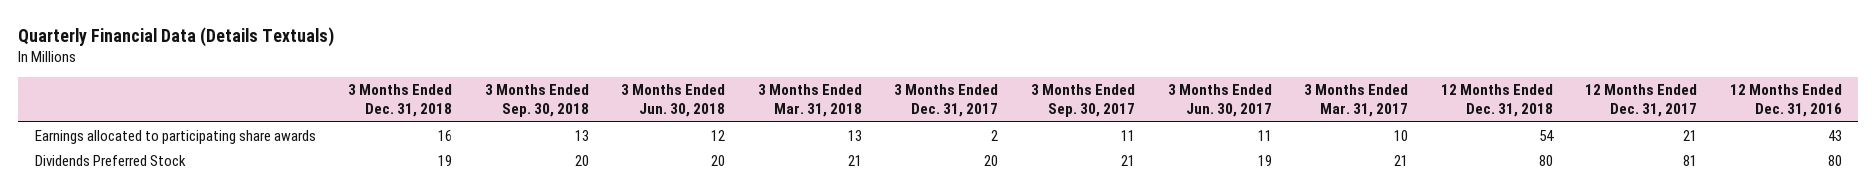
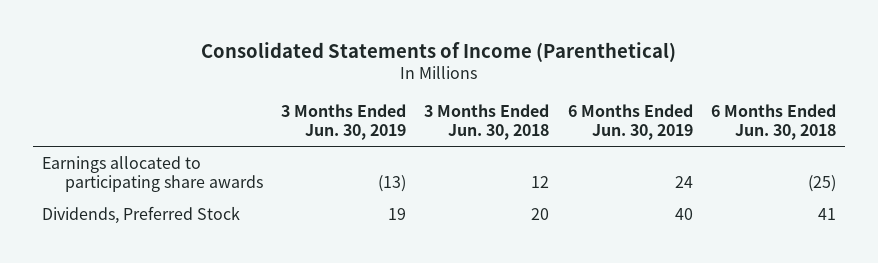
- Quarterly Financial Data (Details Textuals)
+ Consolidated Statements of Income (Parenthetical)
- | 3 Months Ended Dec. 31, 2018 | 3 Months Ended Sep. 30, 2018 | 3 Months Ended Jun. 30, 2018 | 3 Months Ended Mar. 31, 2018 | 3 Months Ended Dec. 31, 2017 | 3 Months Ended Sep. 30, 2017 | 3 Months Ended Jun. 30, 2017 | 3 Months Ended Mar. 31, 2017 | 12 Months Ended Dec. 31, 2018 | 12 Months Ended Dec. 31, 2017 | 12 Months Ended Dec. 31, 2016
+ | 3 Months Ended Jun. 30, 2019 | 3 Months Ended Jun. 30, 2018 | 6 Months Ended Jun. 30, 2019 | 6 Months Ended Jun. 30, 2018
- Dividends Preferred Stock | 19 | 20 | 20 | 21 | 20 | 21 | 19 | 21 | 80 | 81 | 80
+ Dividends, Preferred Stock | 19 | 20 | 40 | 41

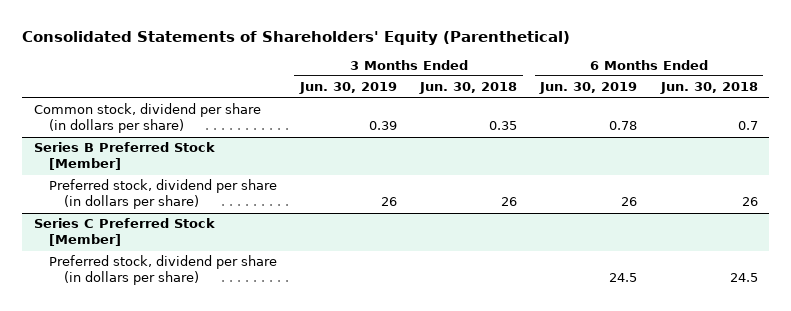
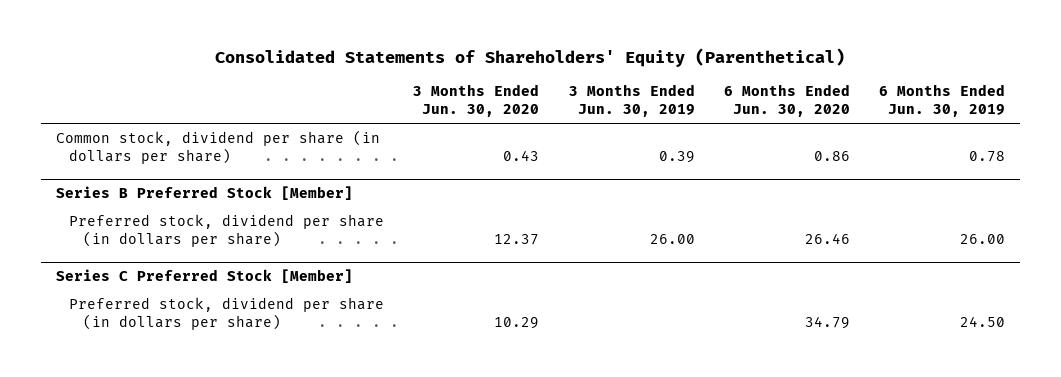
- | 3 Months Ended Jun. 30, 2019 | 3 Months Ended Jun. 30, 2018 | 6 Months Ended Jun. 30, 2019 | 6 Months Ended Jun. 30, 2018
+ | 3 Months Ended Jun. 30, 2020 | 3 Months Ended Jun. 30, 2019 | 6 Months Ended Jun. 30, 2020 | 6 Months Ended Jun. 30, 2019
@ Series B Preferred Stock [Member]
- Preferred stock, dividend per share (in dollars per share) | 26 | 26 | 26 | 26
+ Preferred stock, dividend per share (in dollars per share) | 12.37 | 26.00 | 26.46 | 26.00
@ Series C Preferred Stock [Member]
- Preferred stock, dividend per share (in dollars per share) | | | 24.5 | 24.5
+ Preferred stock, dividend per share (in dollars per share) | 10.29 | | 34.79 | 24.50

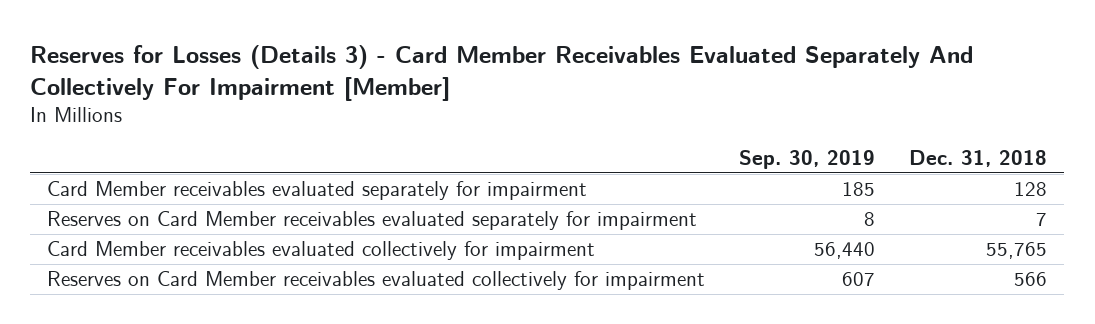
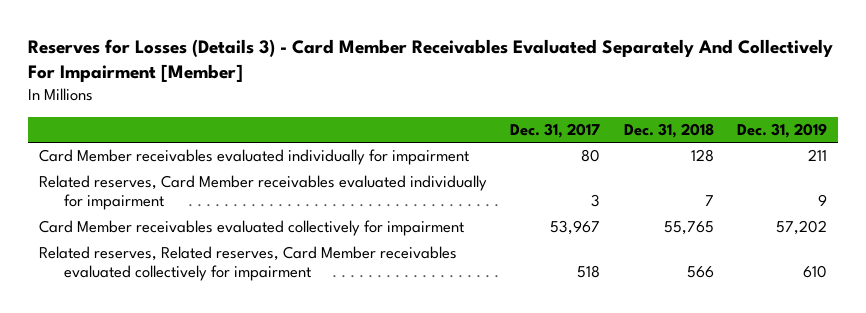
- | Sep. 30, 2019 | Dec. 31, 2018
+ | Dec. 31, 2017 | Dec. 31, 2018 | Dec. 31, 2019
- Card Member receivables evaluated separately for impairment | 185 | 128
- Reserves on Card Member receivables evaluated separately for impairment | 8 | 7
+ Card Member receivables evaluated individually for impairment | 80 | 128 | 211
+ Related reserves, Card Member receivables evaluated individually for impairment | 3 | 7 | 9
- Reserves on Card Member receivables evaluated collectively for impairment | 607 | 566
+ Related reserves, Related reserves, Card Member receivables evaluated collectively for impairment | 518 | 566 | 610

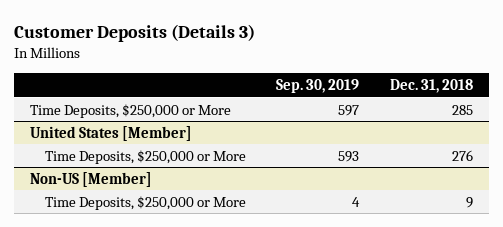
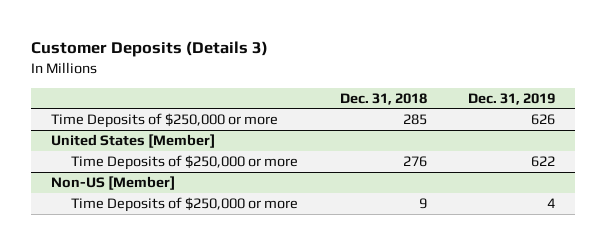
- | Sep. 30, 2019 | Dec. 31, 2018
+ | Dec. 31, 2018 | Dec. 31, 2019
- Time Deposits, $250,000 or More | 597 | 285
+ Time Deposits of $250,000 or more | 285 | 626
@ United States [Member]
- Time Deposits, $250,000 or More | 593 | 276
+ Time Deposits of $250,000 or more | 276 | 622
@ Non-US [Member]
- Time Deposits, $250,000 or More | 4 | 9
+ Time Deposits of $250,000 or more | 9 | 4

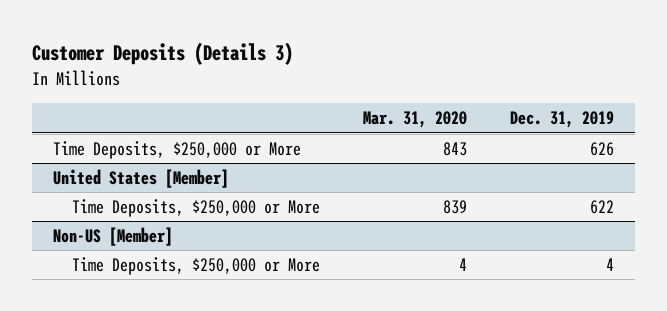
- | Dec. 31, 2018 | Dec. 31, 2019
+ | Mar. 31, 2020 | Dec. 31, 2019
- Time Deposits of $250,000 or more | 285 | 626
+ Time Deposits, $250,000 or More | 843 | 626
@ United States [Member]
- Time Deposits of $250,000 or more | 276 | 622
+ Time Deposits, $250,000 or More | 839 | 622
@ Non-US [Member]
- Time Deposits of $250,000 or more | 9 | 4
+ Time Deposits, $250,000 or More | 4 | 4

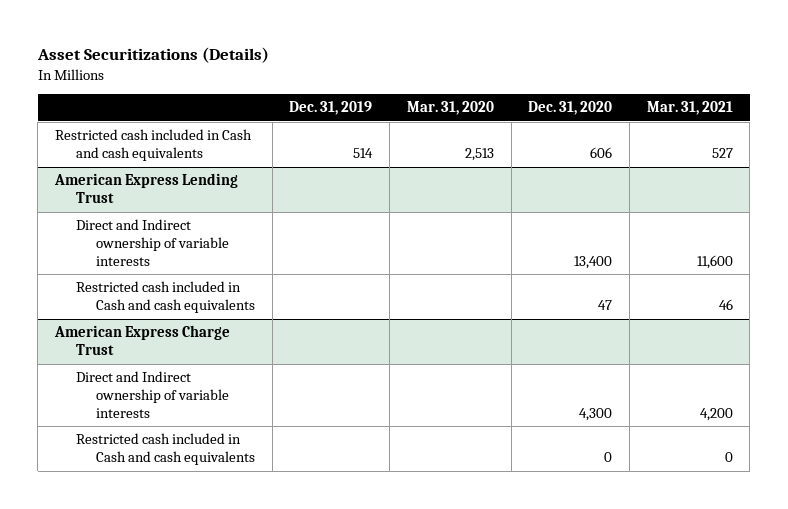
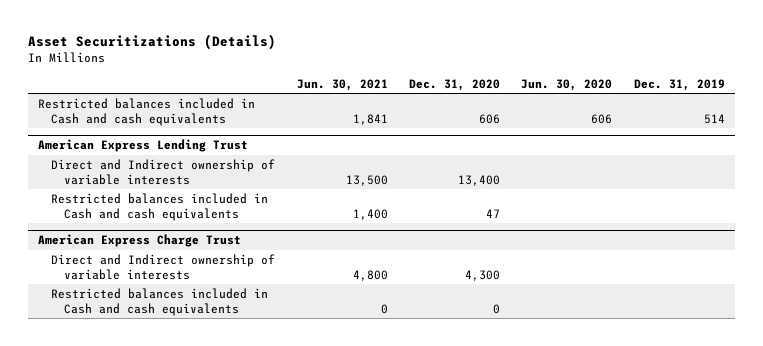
- | Dec. 31, 2019 | Mar. 31, 2020 | Dec. 31, 2020 | Mar. 31, 2021
+ | Jun. 30, 2021 | Dec. 31, 2020 | Jun. 30, 2020 | Dec. 31, 2019
- Restricted cash included in Cash and cash equivalents | 514 | 2,513 | 606 | 527
+ Restricted balances included in Cash and cash equivalents | 1,841 | 606 | 606 | 514
@ American Express Lending Trust
- Restricted cash included in Cash and cash equivalents | | | 47 | 46
+ Restricted balances included in Cash and cash equivalents | 1,400 | 47 | |
@ American Express Charge Trust
- Restricted cash included in Cash and cash equivalents | | | 0 | 0
+ Restricted balances included in Cash and cash equivalents | 0 | 0 | |

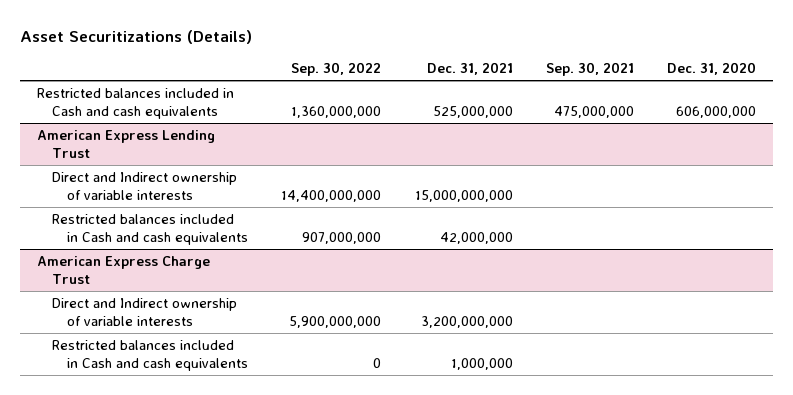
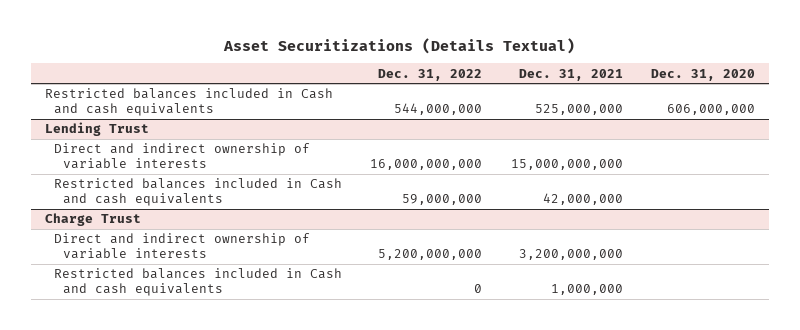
- Asset Securitizations (Details)
+ Asset Securitizations (Details Textual)
- | Sep. 30, 2022 | Dec. 31, 2021 | Sep. 30, 2021 | Dec. 31, 2020
+ | Dec. 31, 2022 | Dec. 31, 2021 | Dec. 31, 2020
- American Express Lending Trust
- Direct and Indirect ownership of variable interests | 14,400,000,000 | 15,000,000,000 | |
+ Lending Trust
+ Direct and indirect ownership of variable interests | 16,000,000,000 | 15,000,000,000 |
- American Express Charge Trust
- Direct and Indirect ownership of variable interests | 5,900,000,000 | 3,200,000,000 | |
+ Charge Trust
+ Direct and indirect ownership of variable interests | 5,200,000,000 | 3,200,000,000 |

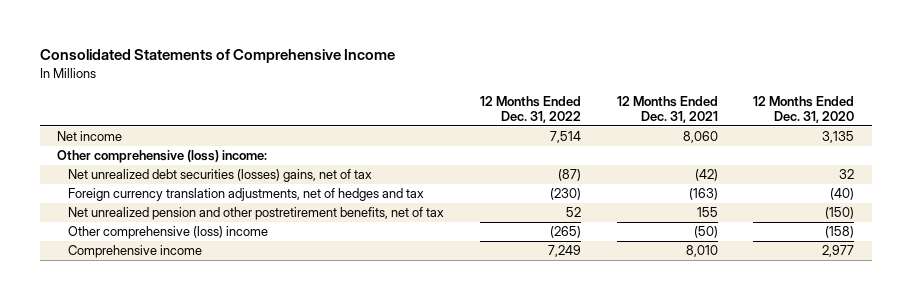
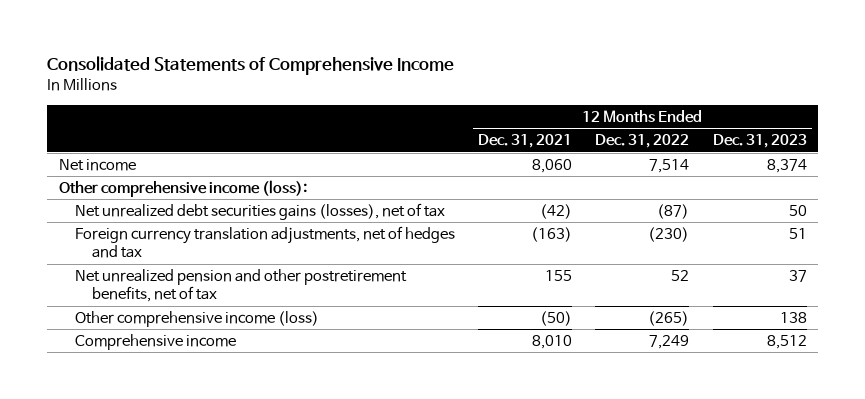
- | 12 Months Ended Dec. 31, 2022 | 12 Months Ended Dec. 31, 2021 | 12 Months Ended Dec. 31, 2020
+ | 12 Months Ended Dec. 31, 2021 | 12 Months Ended Dec. 31, 2022 | 12 Months Ended Dec. 31, 2023
- Other comprehensive (loss) income:
- Net unrealized debt securities (losses) gains, net of tax | (87) | (42) | 32
+ Other comprehensive income (loss):
+ Net unrealized debt securities gains (losses), net of tax | (42) | (87) | 50
- Other comprehensive (loss) income | (265) | (50) | (158)
+ Other comprehensive income (loss) | (50) | (265) | 138

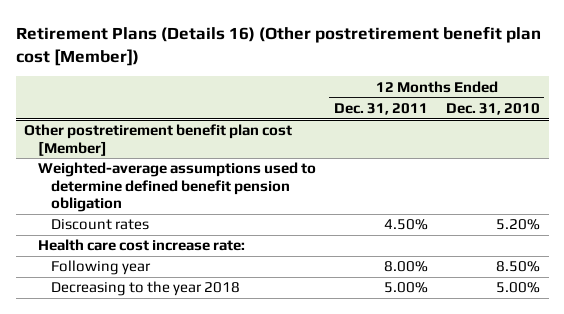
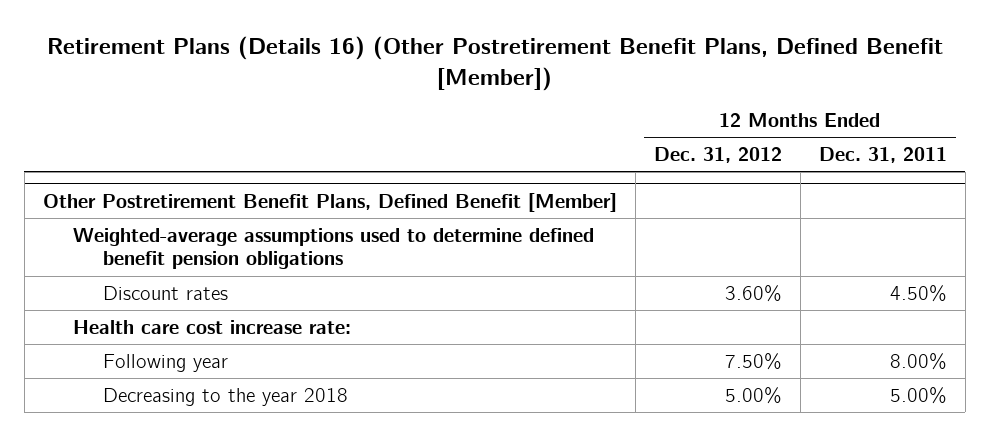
- Retirement Plans (Details 16) (Other postretirement benefit plan cost [Member])
+ Retirement Plans (Details 16) (Other Postretirement Benefit Plans, Defined Benefit [Member])
- | 12 Months Ended Dec. 31, 2011 | 12 Months Ended Dec. 31, 2010
+ | 12 Months Ended Dec. 31, 2012 | 12 Months Ended Dec. 31, 2011
- Other postretirement benefit plan cost [Member]
- Weighted-average assumptions used to determine defined benefit pension obligation
+ Other Postretirement Benefit Plans, Defined Benefit [Member]
+ Weighted-average assumptions used to determine defined benefit pension obligations

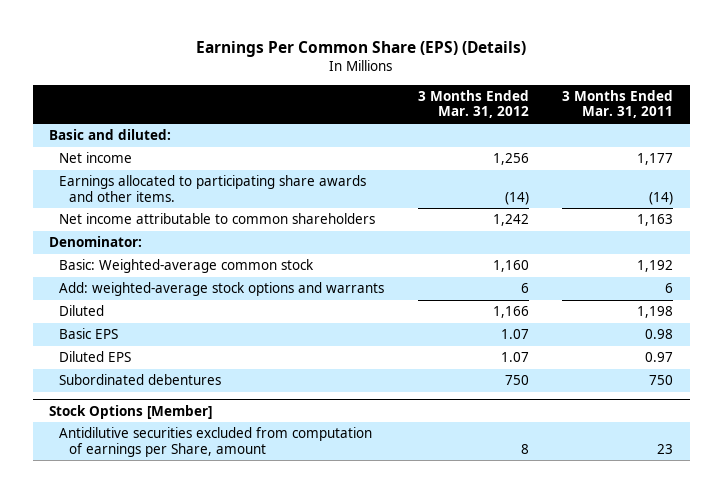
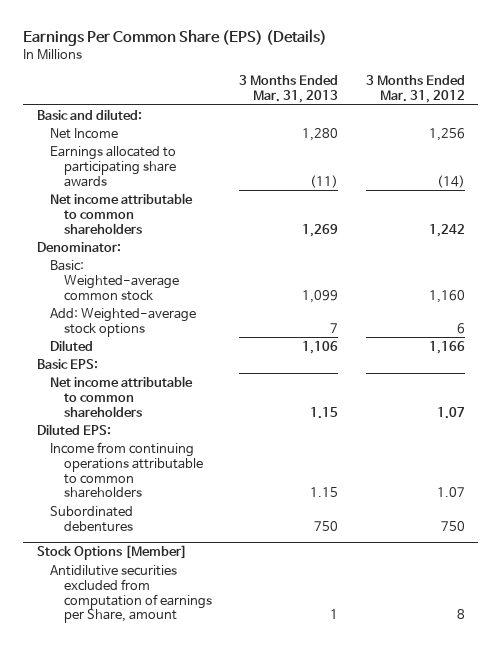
- | 3 Months Ended Mar. 31, 2012 | 3 Months Ended Mar. 31, 2011
+ | 3 Months Ended Mar. 31, 2013 | 3 Months Ended Mar. 31, 2012
- Net income | 1,256 | 1,177
- Earnings allocated to participating share awards and other items. | (14) | (14)
+ Net Income | 1,280 | 1,256
+ Earnings allocated to participating share awards | (11) | (14)
- Add: weighted-average stock options and warrants | 6 | 6
+ Add: Weighted-average stock options | 7 | 6
- Basic EPS | 1.07 | 0.98
- Diluted EPS | 1.07 | 0.97
+ Basic EPS:
+ Net income attributable to common shareholders | 1.15 | 1.07
+ Diluted EPS:
+ Income from continuing operations attributable to common shareholders | 1.15 | 1.07

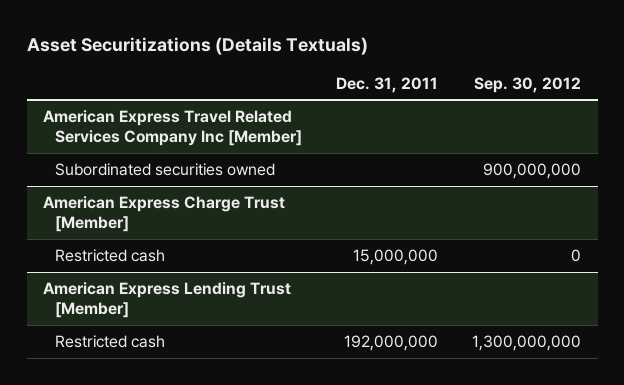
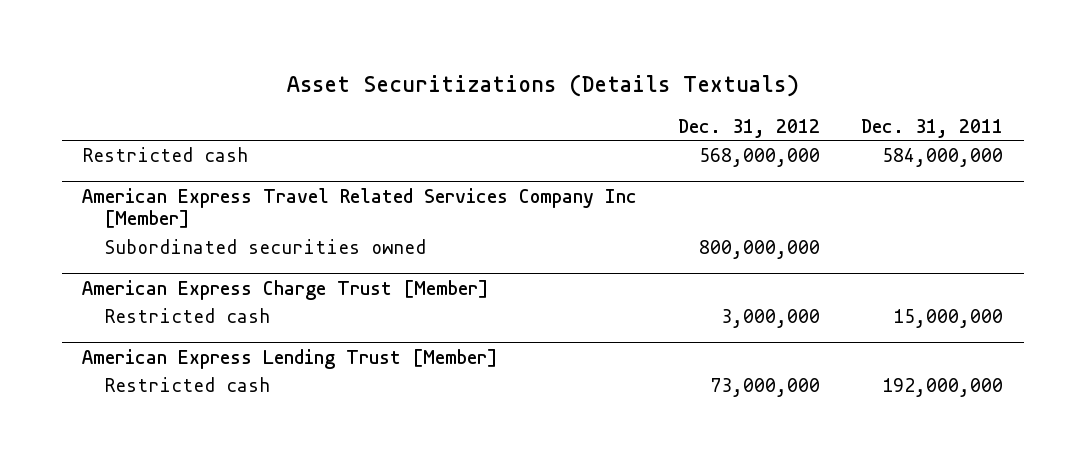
- | Dec. 31, 2011 | Sep. 30, 2012
+ | Dec. 31, 2012 | Dec. 31, 2011
+ Restricted cash | 568,000,000 | 584,000,000

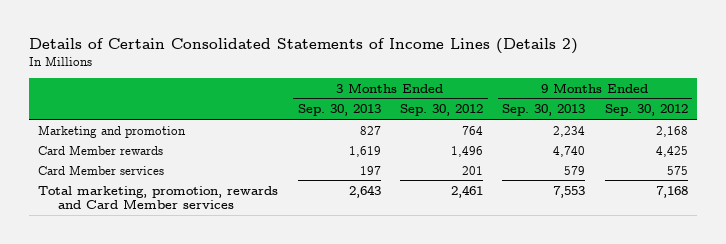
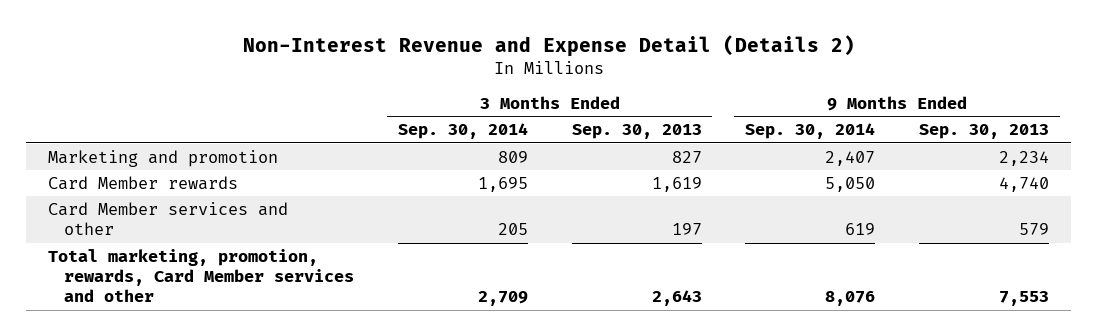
- Details of Certain Consolidated Statements of Income Lines (Details 2)
+ Non-Interest Revenue and Expense Detail (Details 2)
- | 3 Months Ended Sep. 30, 2013 | 3 Months Ended Sep. 30, 2012 | 9 Months Ended Sep. 30, 2013 | 9 Months Ended Sep. 30, 2012
+ | 3 Months Ended Sep. 30, 2014 | 3 Months Ended Sep. 30, 2013 | 9 Months Ended Sep. 30, 2014 | 9 Months Ended Sep. 30, 2013
- Card Member services | 197 | 201 | 579 | 575
- Total marketing, promotion, rewards and Card Member services | 2,643 | 2,461 | 7,553 | 7,168
+ Card Member services and other | 205 | 197 | 619 | 579
+ Total marketing, promotion, rewards, Card Member services and other | 2,709 | 2,643 | 8,076 | 7,553

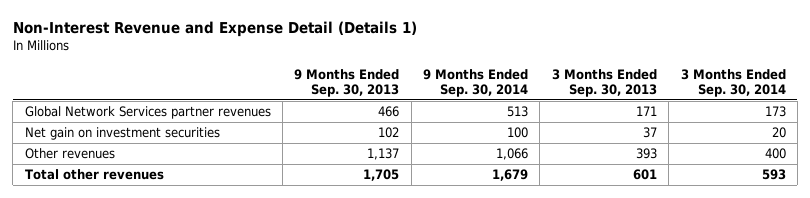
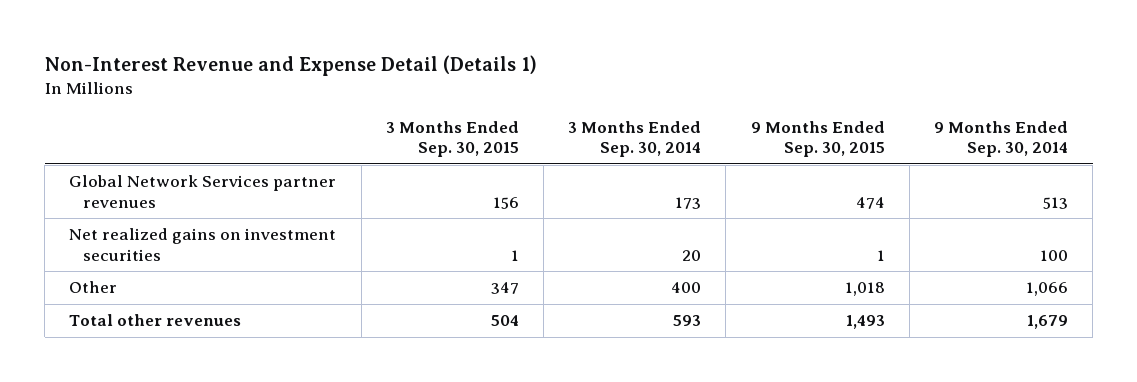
- | 9 Months Ended Sep. 30, 2013 | 9 Months Ended Sep. 30, 2014 | 3 Months Ended Sep. 30, 2013 | 3 Months Ended Sep. 30, 2014
+ | 3 Months Ended Sep. 30, 2015 | 3 Months Ended Sep. 30, 2014 | 9 Months Ended Sep. 30, 2015 | 9 Months Ended Sep. 30, 2014
- Net gain on investment securities | 102 | 100 | 37 | 20
- Other revenues | 1,137 | 1,066 | 393 | 400
+ Net realized gains on investment securities | 1 | 20 | 1 | 100
+ Other | 347 | 400 | 1,018 | 1,066

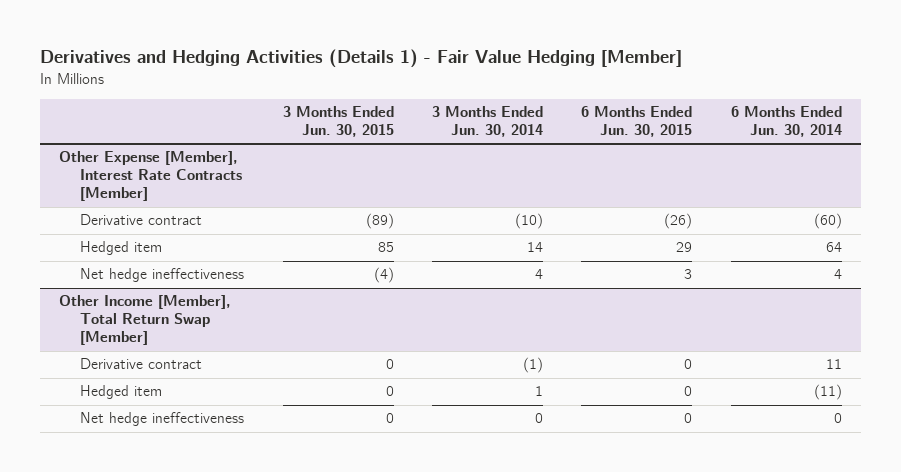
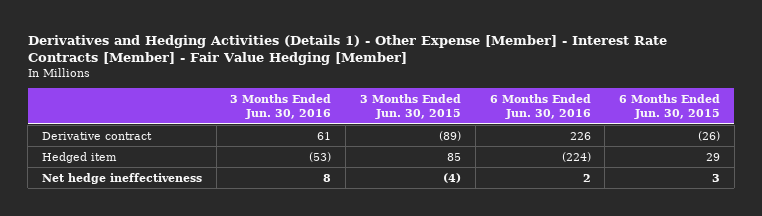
- Derivatives and Hedging Activities (Details 1) - Fair Value Hedging [Member]
+ Derivatives and Hedging Activities (Details 1) - Other Expense [Member] - Interest Rate Contracts [Member] - Fair Value Hedging [Member]
- | 3 Months Ended Jun. 30, 2015 | 3 Months Ended Jun. 30, 2014 | 6 Months Ended Jun. 30, 2015 | 6 Months Ended Jun. 30, 2014
+ | 3 Months Ended Jun. 30, 2016 | 3 Months Ended Jun. 30, 2015 | 6 Months Ended Jun. 30, 2016 | 6 Months Ended Jun. 30, 2015
- Other Expense [Member], Interest Rate Contracts [Member]
- Other Income [Member], Total Return Swap [Member]
- Derivative contract | 0 | (1) | 0 | 11
- Hedged item | 0 | 1 | 0 | (11)
- Net hedge ineffectiveness | 0 | 0 | 0 | 0

